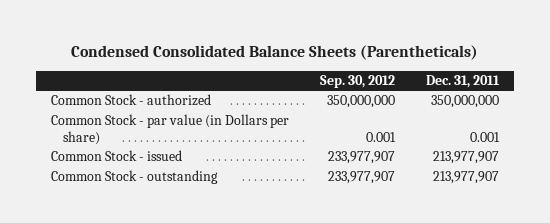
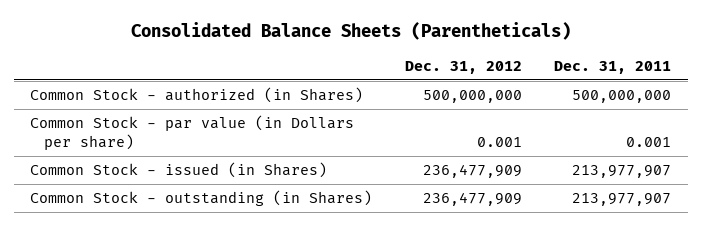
- Condensed Consolidated Balance Sheets (Parentheticals)
+ Consolidated Balance Sheets (Parentheticals)
- | Sep. 30, 2012 | Dec. 31, 2011
+ | Dec. 31, 2012 | Dec. 31, 2011
- Common Stock - authorized | 350,000,000 | 350,000,000
+ Common Stock - authorized (in Shares) | 500,000,000 | 500,000,000
- Common Stock - issued | 233,977,907 | 213,977,907
- Common Stock - outstanding | 233,977,907 | 213,977,907
+ Common Stock - issued (in Shares) | 236,477,909 | 213,977,907
+ Common Stock - outstanding (in Shares) | 236,477,909 | 213,977,907

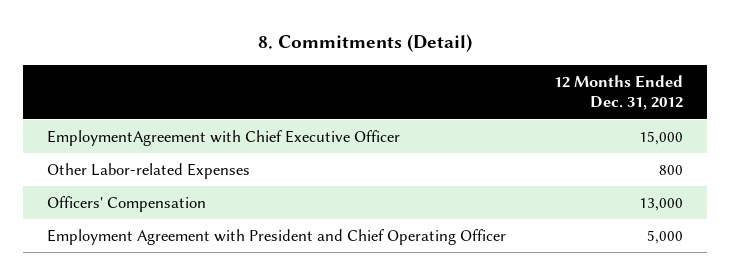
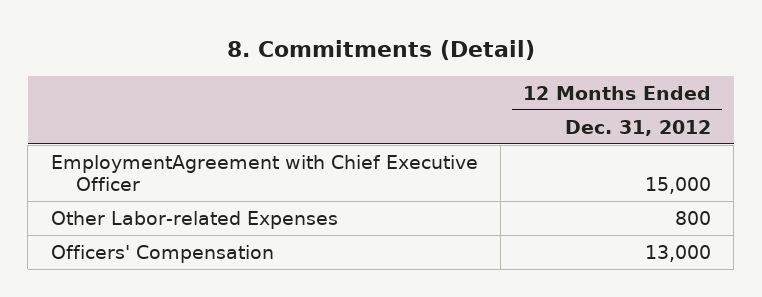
- Employment Agreement with President and Chief Operating Officer | 5,000

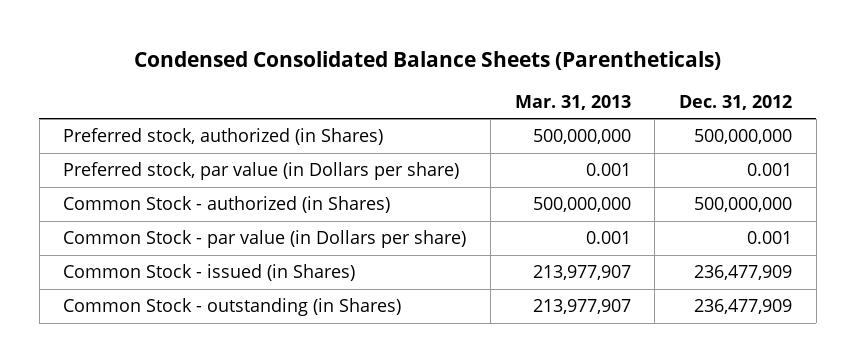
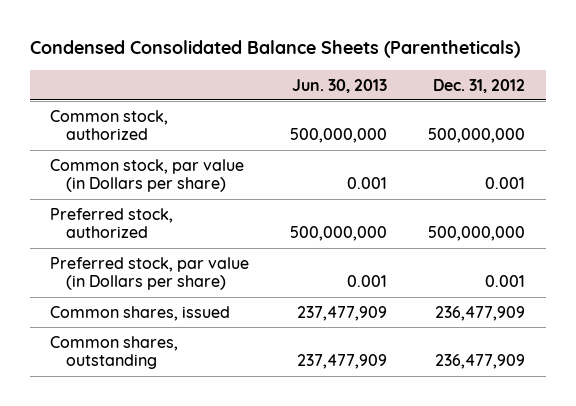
- | Mar. 31, 2013 | Dec. 31, 2012
+ | Jun. 30, 2013 | Dec. 31, 2012
- Preferred stock, authorized (in Shares) | 500,000,000 | 500,000,000
+ Common stock, authorized | 500,000,000 | 500,000,000
+ Common stock, par value (in Dollars per share) | 0.001 | 0.001
+ Preferred stock, authorized | 500,000,000 | 500,000,000
- Common Stock - authorized (in Shares) | 500,000,000 | 500,000,000
- Common Stock - par value (in Dollars per share) | 0.001 | 0.001
- Common Stock - issued (in Shares) | 213,977,907 | 236,477,909
- Common Stock - outstanding (in Shares) | 213,977,907 | 236,477,909
+ Common shares, issued | 237,477,909 | 236,477,909
+ Common shares, outstanding | 237,477,909 | 236,477,909

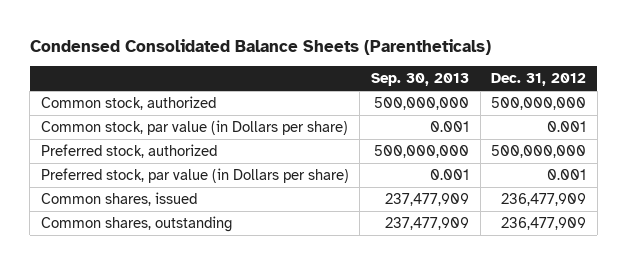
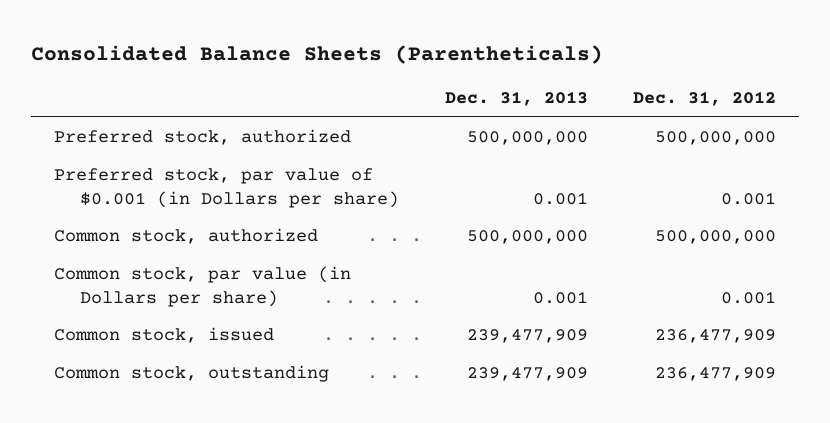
- Condensed Consolidated Balance Sheets (Parentheticals)
+ Consolidated Balance Sheets (Parentheticals)
- | Sep. 30, 2013 | Dec. 31, 2012
+ | Dec. 31, 2013 | Dec. 31, 2012
moved up: Preferred stock, authorized | 500,000,000 | 500,000,000
+ Preferred stock, par value of $0.001 (in Dollars per share) | 0.001 | 0.001
- Preferred stock, par value (in Dollars per share) | 0.001 | 0.001
- Common shares, issued | 237,477,909 | 236,477,909
- Common shares, outstanding | 237,477,909 | 236,477,909
+ Common stock, issued | 239,477,909 | 236,477,909
+ Common stock, outstanding | 239,477,909 | 236,477,909

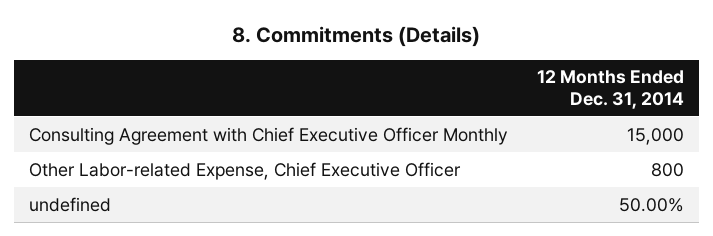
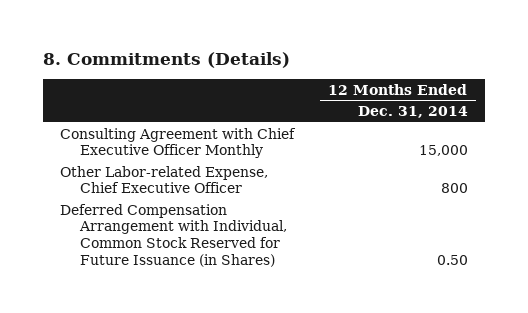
- undefined | 50.00%
+ Deferred Compensation Arrangement with Individual, Common Stock Reserved for Future Issuance (in Shares) | 0.50

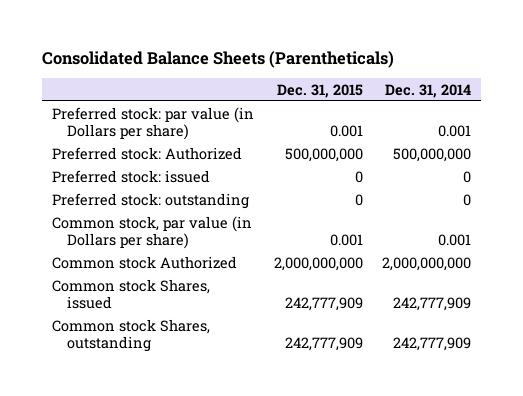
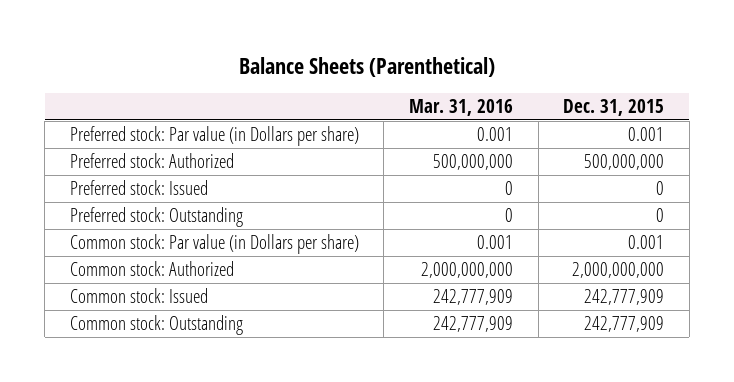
- Consolidated Balance Sheets (Parentheticals)
+ Balance Sheets (Parenthetical)
- | Dec. 31, 2015 | Dec. 31, 2014
+ | Mar. 31, 2016 | Dec. 31, 2015
- Preferred stock: par value (in Dollars per share) | 0.001 | 0.001
+ Preferred stock: Par value (in Dollars per share) | 0.001 | 0.001
- Preferred stock: issued | 0 | 0
- Preferred stock: outstanding | 0 | 0
- Common stock, par value (in Dollars per share) | 0.001 | 0.001
- Common stock Authorized | 2,000,000,000 | 2,000,000,000
- Common stock Shares, issued | 242,777,909 | 242,777,909
- Common stock Shares, outstanding | 242,777,909 | 242,777,909
+ Preferred stock: Issued | 0 | 0
+ Preferred stock: Outstanding | 0 | 0
+ Common stock: Par value (in Dollars per share) | 0.001 | 0.001
+ Common stock: Authorized | 2,000,000,000 | 2,000,000,000
+ Common stock: Issued | 242,777,909 | 242,777,909
+ Common stock: Outstanding | 242,777,909 | 242,777,909

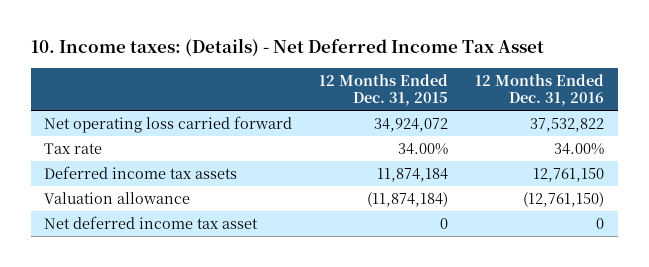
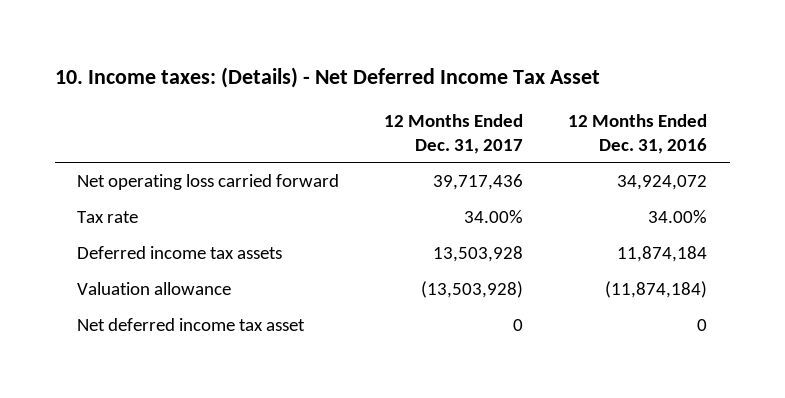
- | 12 Months Ended Dec. 31, 2015 | 12 Months Ended Dec. 31, 2016
+ | 12 Months Ended Dec. 31, 2017 | 12 Months Ended Dec. 31, 2016
- Net operating loss carried forward | 34,924,072 | 37,532,822
+ Net operating loss carried forward | 39,717,436 | 34,924,072
- Deferred income tax assets | 11,874,184 | 12,761,150
- Valuation allowance | (11,874,184) | (12,761,150)
+ Deferred income tax assets | 13,503,928 | 11,874,184
+ Valuation allowance | (13,503,928) | (11,874,184)

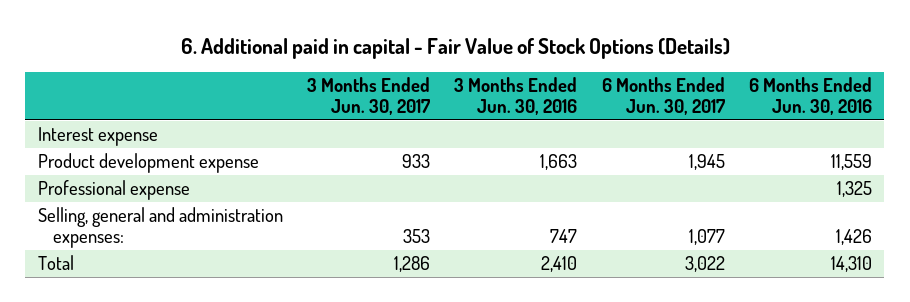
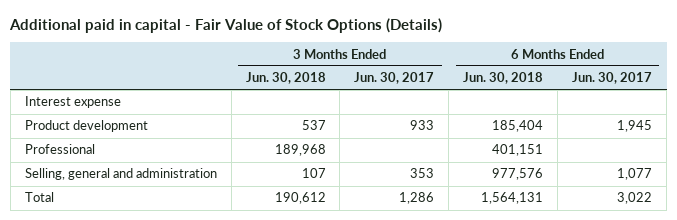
- 6. Additional paid in capital - Fair Value of Stock Options (Details)
+ Additional paid in capital - Fair Value of Stock Options (Details)
- | 3 Months Ended Jun. 30, 2017 | 3 Months Ended Jun. 30, 2016 | 6 Months Ended Jun. 30, 2017 | 6 Months Ended Jun. 30, 2016
+ | 3 Months Ended Jun. 30, 2018 | 3 Months Ended Jun. 30, 2017 | 6 Months Ended Jun. 30, 2018 | 6 Months Ended Jun. 30, 2017
- Product development expense | 933 | 1,663 | 1,945 | 11,559
- Professional expense | | | | 1,325
- Selling, general and administration expenses: | 353 | 747 | 1,077 | 1,426
+ Product development | 537 | 933 | 185,404 | 1,945
+ Professional | 189,968 | | 401,151 |
+ Selling, general and administration | 107 | 353 | 977,576 | 1,077

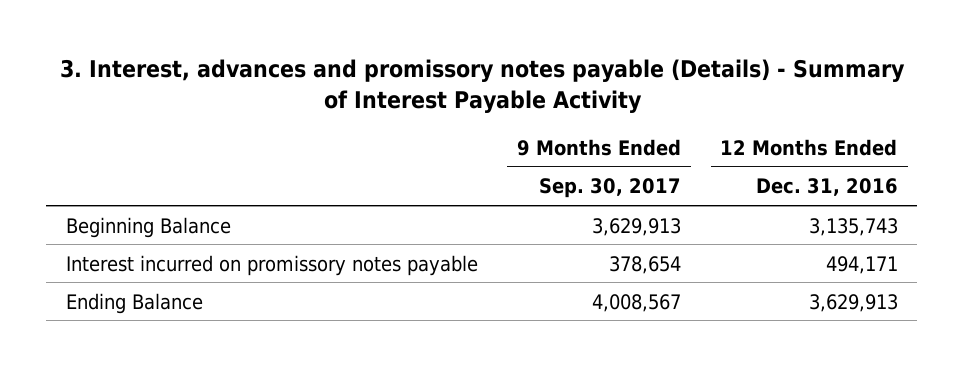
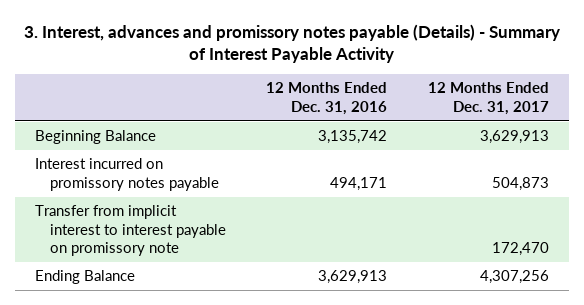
- | 9 Months Ended Sep. 30, 2017 | 12 Months Ended Dec. 31, 2016
+ | 12 Months Ended Dec. 31, 2016 | 12 Months Ended Dec. 31, 2017
- Beginning Balance | 3,629,913 | 3,135,743
+ Beginning Balance | 3,135,742 | 3,629,913
+ Transfer from implicit interest to interest payable on promissory note | | 172,470

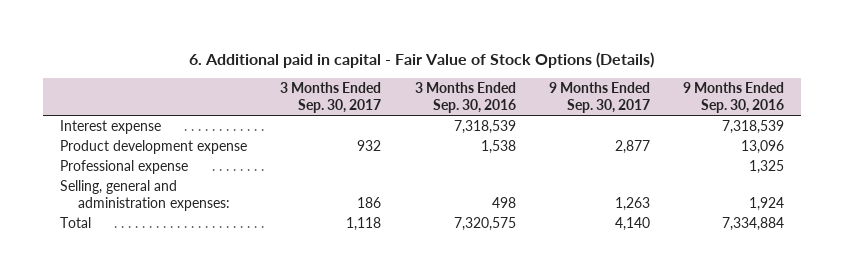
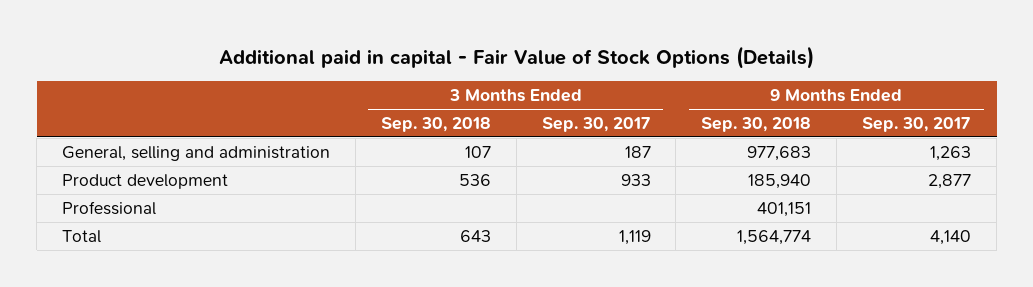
- 6. Additional paid in capital - Fair Value of Stock Options (Details)
+ Additional paid in capital - Fair Value of Stock Options (Details)
- | 3 Months Ended Sep. 30, 2017 | 3 Months Ended Sep. 30, 2016 | 9 Months Ended Sep. 30, 2017 | 9 Months Ended Sep. 30, 2016
+ | 3 Months Ended Sep. 30, 2018 | 3 Months Ended Sep. 30, 2017 | 9 Months Ended Sep. 30, 2018 | 9 Months Ended Sep. 30, 2017
- Interest expense | | 7,318,539 | | 7,318,539
- Product development expense | 932 | 1,538 | 2,877 | 13,096
- Professional expense | | | | 1,325
- Selling, general and administration expenses: | 186 | 498 | 1,263 | 1,924
- Total | 1,118 | 7,320,575 | 4,140 | 7,334,884
+ General, selling and administration | 107 | 187 | 977,683 | 1,263
+ Product development | 536 | 933 | 185,940 | 2,877
+ Professional | | | 401,151 |
+ Total | 643 | 1,119 | 1,564,774 | 4,140

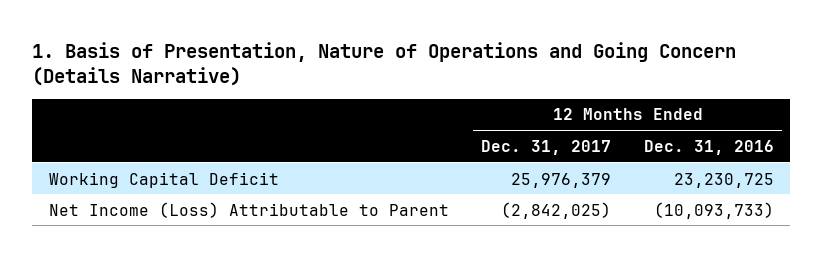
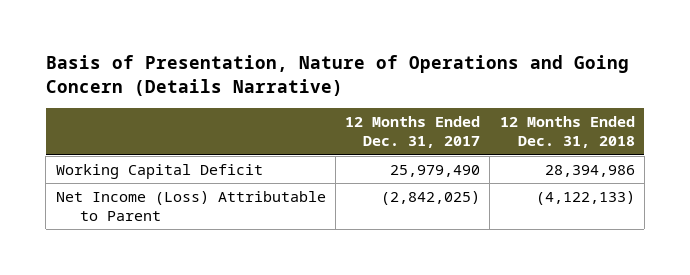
- 1. Basis of Presentation, Nature of Operations and Going Concern (Details Narrative)
+ Basis of Presentation, Nature of Operations and Going Concern (Details Narrative)
- | 12 Months Ended Dec. 31, 2017 | 12 Months Ended Dec. 31, 2016
+ | 12 Months Ended Dec. 31, 2017 | 12 Months Ended Dec. 31, 2018
- Working Capital Deficit | 25,976,379 | 23,230,725
+ Working Capital Deficit | 25,979,490 | 28,394,986

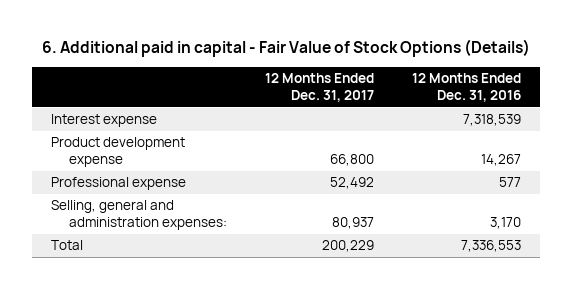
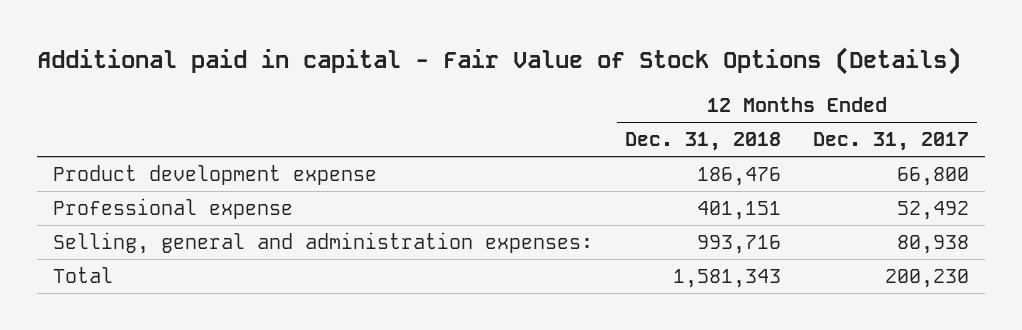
- 6. Additional paid in capital - Fair Value of Stock Options (Details)
+ Additional paid in capital - Fair Value of Stock Options (Details)
- | 12 Months Ended Dec. 31, 2017 | 12 Months Ended Dec. 31, 2016
+ | 12 Months Ended Dec. 31, 2018 | 12 Months Ended Dec. 31, 2017
- Interest expense | | 7,318,539
- Selling, general and administration expenses: | 80,937 | 3,170
- Total | 200,229 | 7,336,553
+ Selling, general and administration expenses: | 993,716 | 80,938
+ Total | 1,581,343 | 200,230

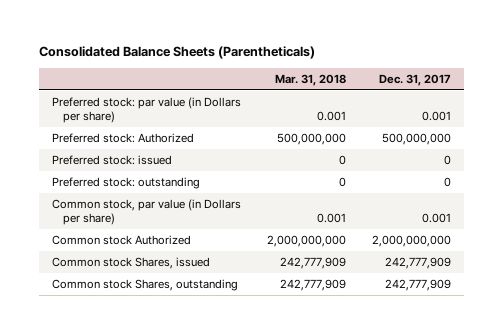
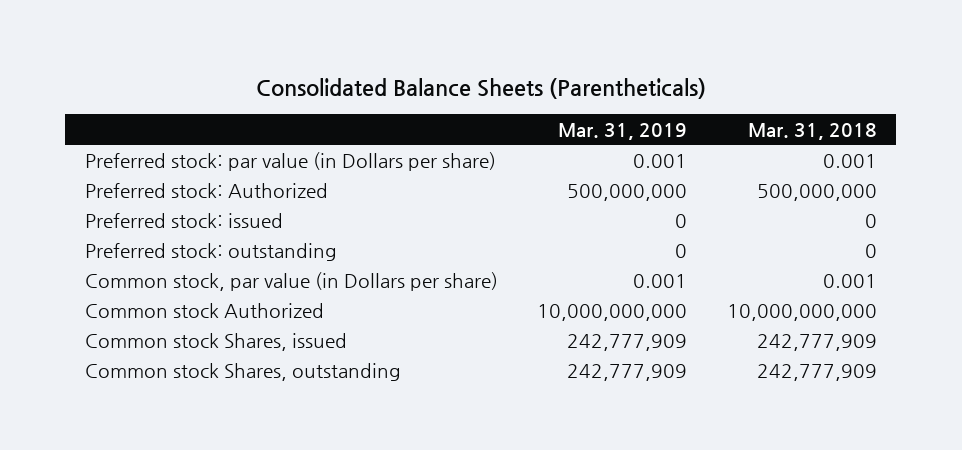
- | Mar. 31, 2018 | Dec. 31, 2017
+ | Mar. 31, 2019 | Mar. 31, 2018
- Common stock Authorized | 2,000,000,000 | 2,000,000,000
+ Common stock Authorized | 10,000,000,000 | 10,000,000,000

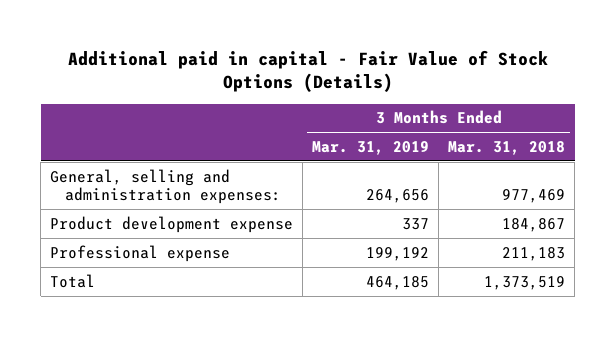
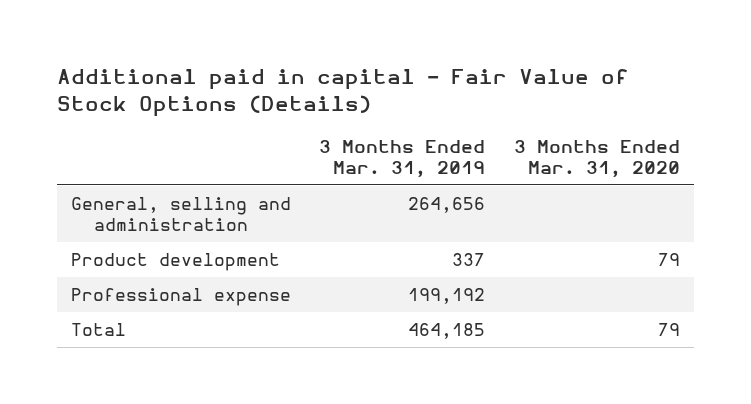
- | 3 Months Ended Mar. 31, 2019 | 3 Months Ended Mar. 31, 2018
+ | 3 Months Ended Mar. 31, 2019 | 3 Months Ended Mar. 31, 2020
- General, selling and administration expenses: | 264,656 | 977,469
- Product development expense | 337 | 184,867
+ General, selling and administration | 264,656 |
+ Product development | 337 | 79

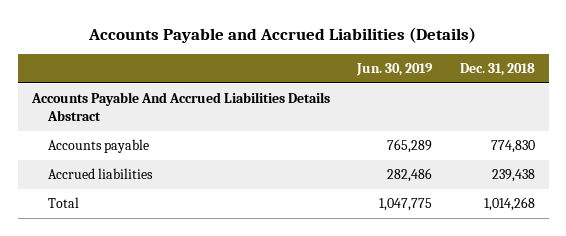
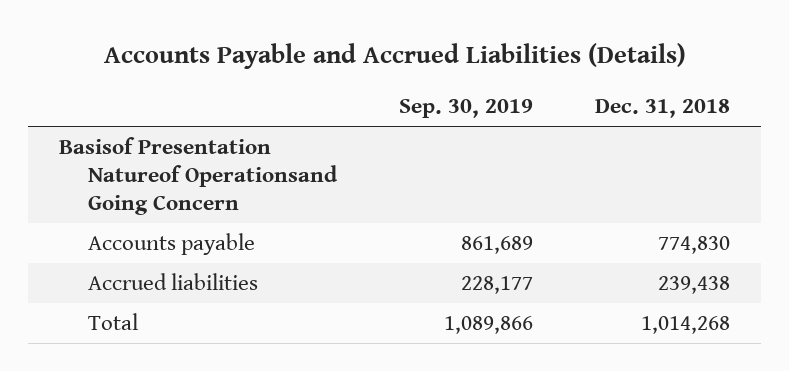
- | Jun. 30, 2019 | Dec. 31, 2018
+ | Sep. 30, 2019 | Dec. 31, 2018
- Accounts Payable And Accrued Liabilities Details Abstract
+ Basisof Presentation Natureof Operationsand Going Concern

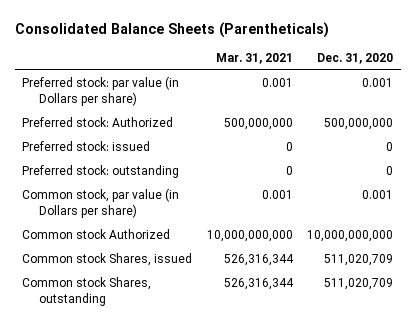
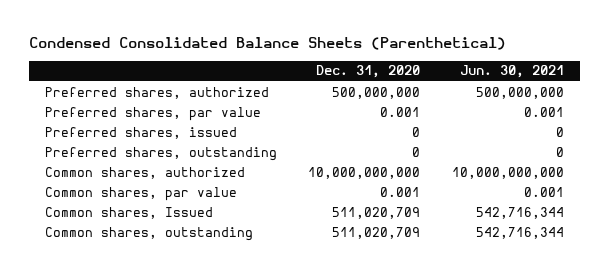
- Consolidated Balance Sheets (Parentheticals)
+ Condensed Consolidated Balance Sheets (Parenthetical)
- | Mar. 31, 2021 | Dec. 31, 2020
+ | Dec. 31, 2020 | Jun. 30, 2021
- Preferred stock: par value (in Dollars per share) | 0.001 | 0.001
- Preferred stock: Authorized | 500,000,000 | 500,000,000
- Preferred stock: issued | 0 | 0
- Preferred stock: outstanding | 0 | 0
- Common stock, par value (in Dollars per share) | 0.001 | 0.001
- Common stock Authorized | 10,000,000,000 | 10,000,000,000
- Common stock Shares, issued | 526,316,344 | 511,020,709
- Common stock Shares, outstanding | 526,316,344 | 511,020,709
+ Preferred shares, authorized | 500,000,000 | 500,000,000
+ Preferred shares, par value | 0.001 | 0.001
+ Preferred shares, issued | 0 | 0
+ Preferred shares, outstanding | 0 | 0
+ Common shares, authorized | 10,000,000,000 | 10,000,000,000
+ Common shares, par value | 0.001 | 0.001
+ Common shares, Issued | 511,020,709 | 542,716,344
+ Common shares, outstanding | 511,020,709 | 542,716,344

